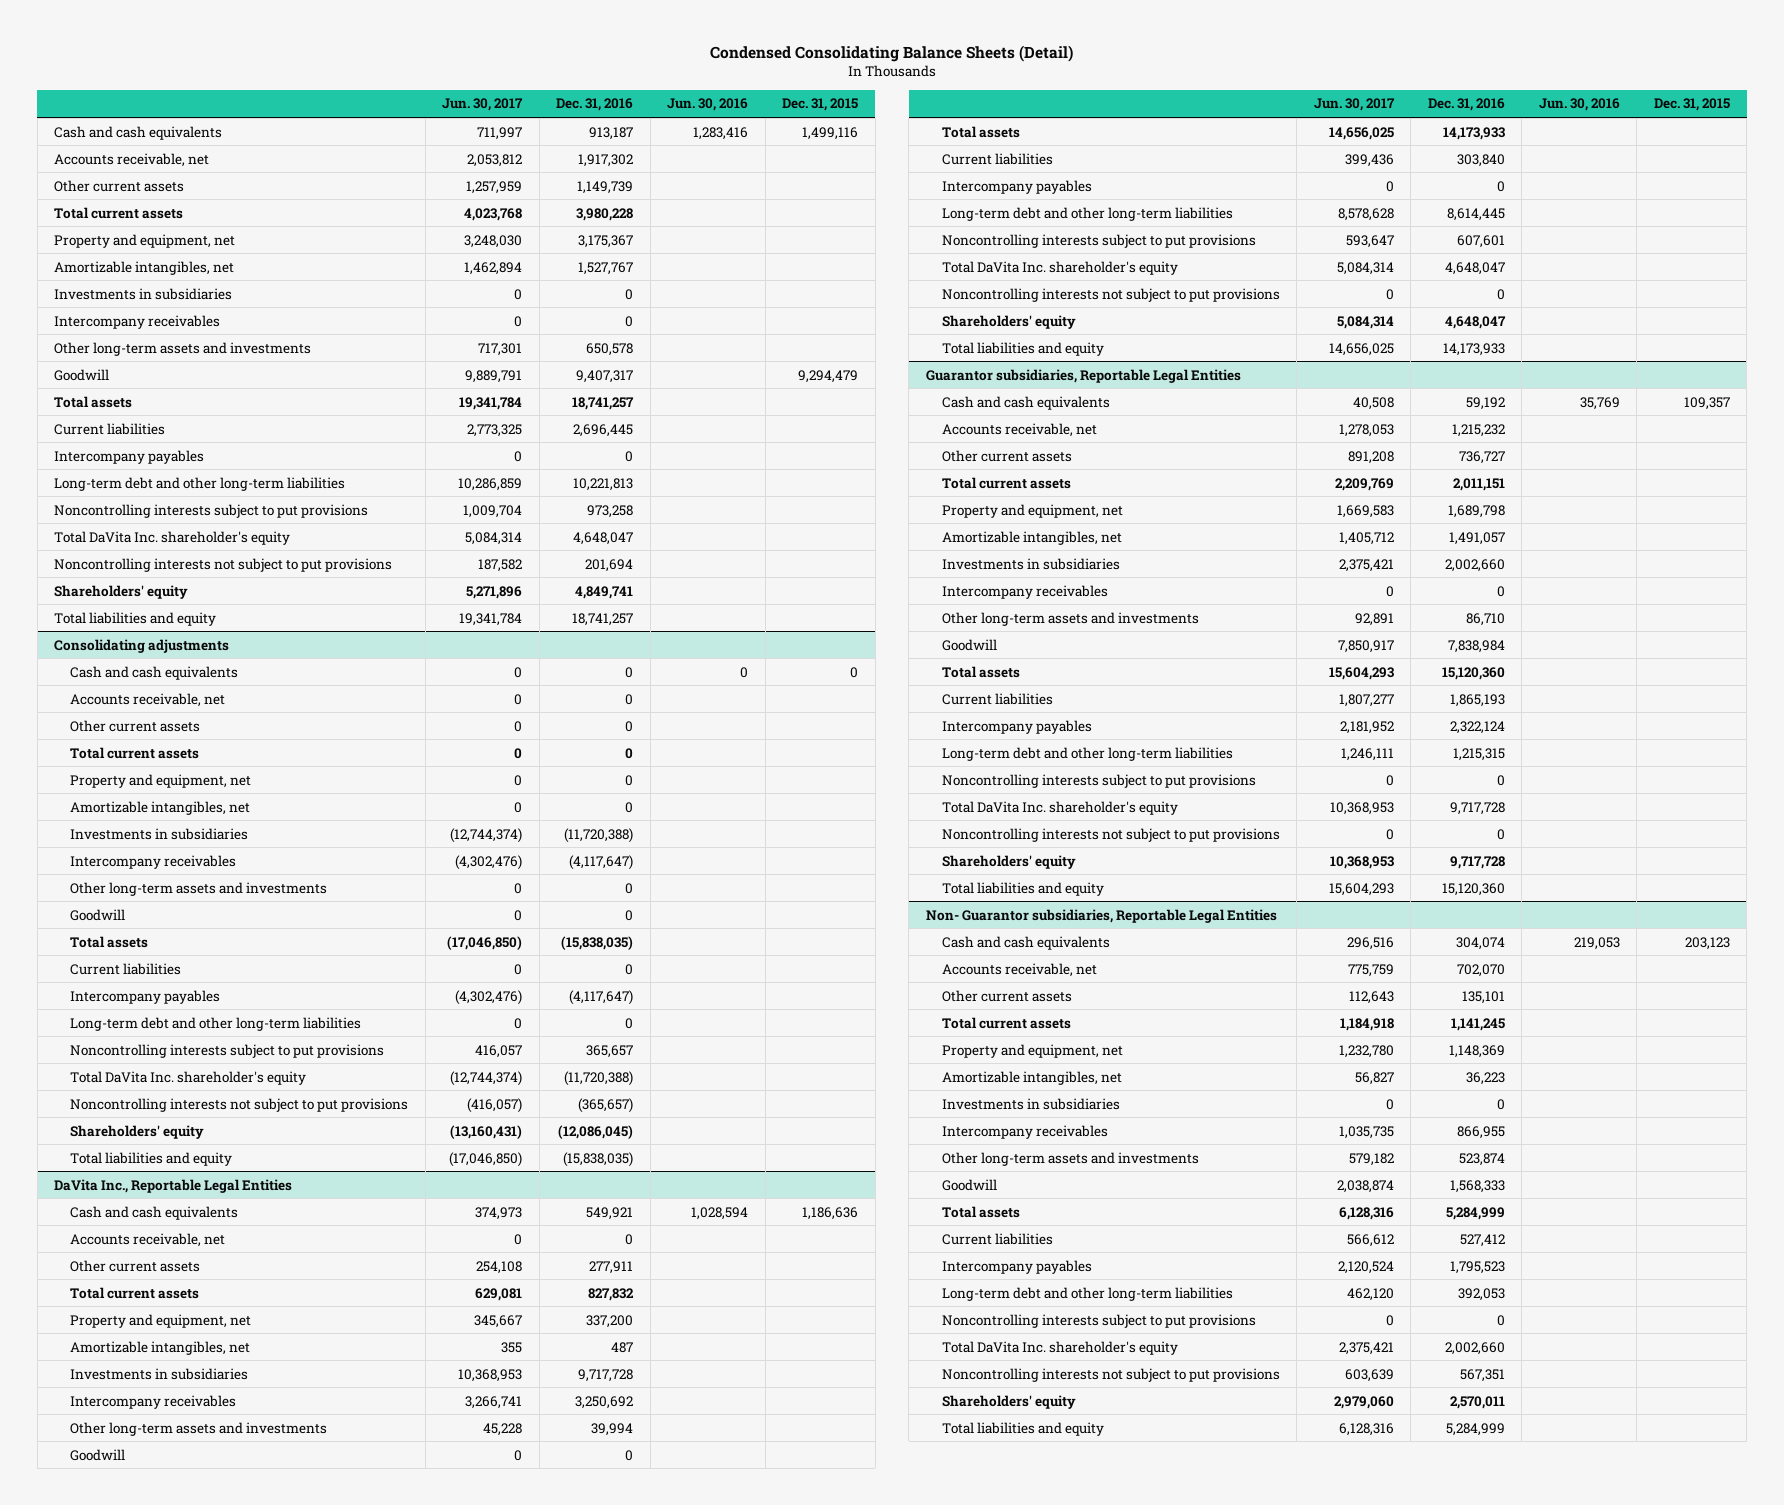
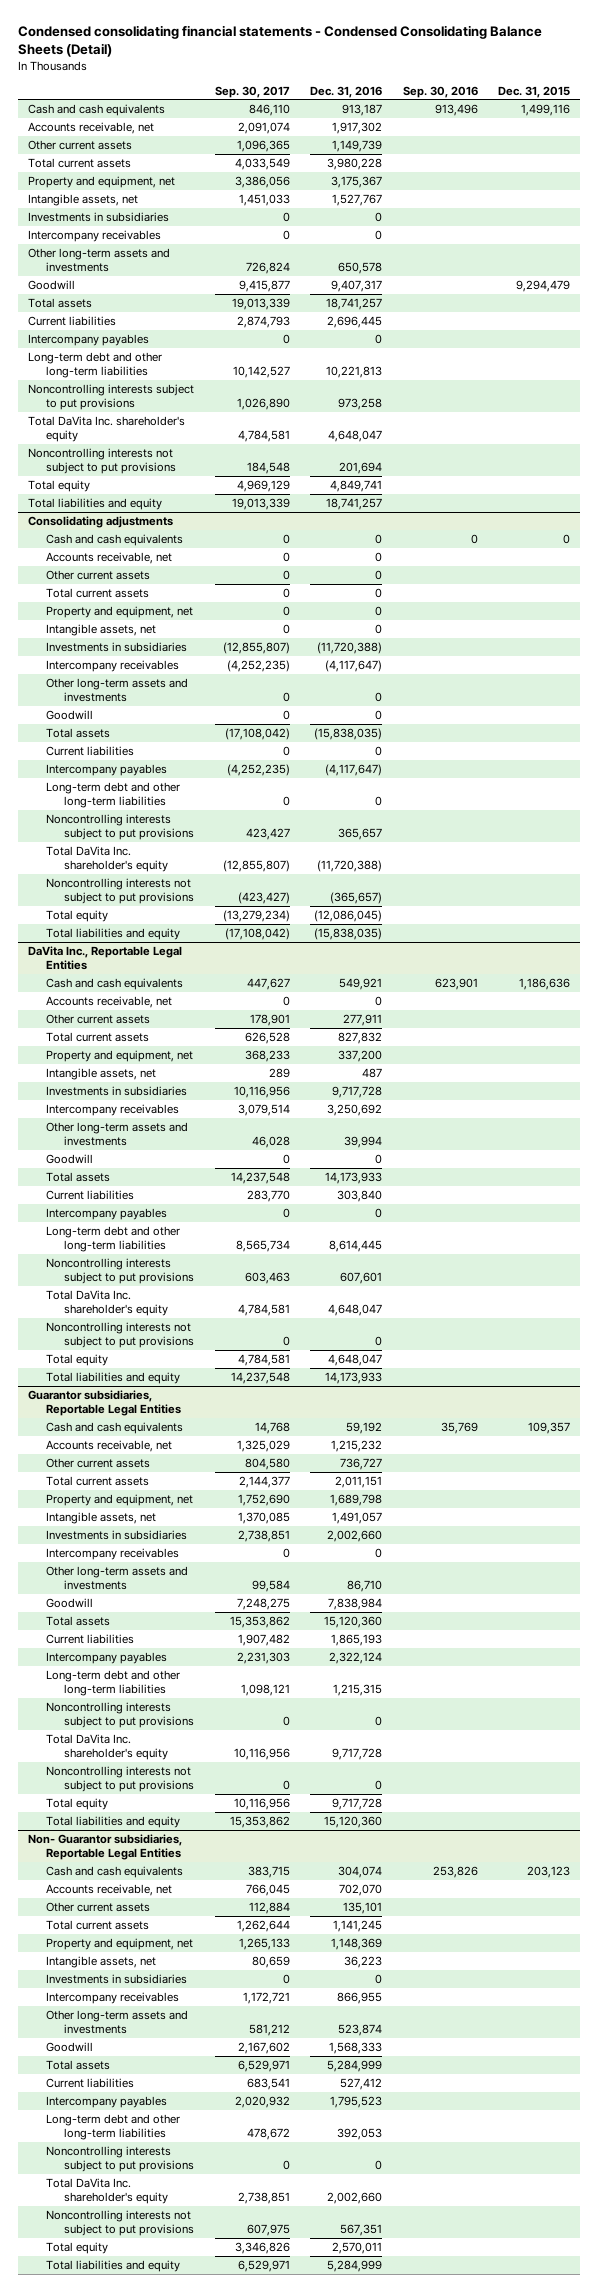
- Condensed Consolidating Balance Sheets (Detail)
+ Condensed consolidating financial statements - Condensed Consolidating Balance Sheets (Detail)
- | Jun. 30, 2017 | Dec. 31, 2016 | Jun. 30, 2016 | Dec. 31, 2015
+ | Sep. 30, 2017 | Dec. 31, 2016 | Sep. 30, 2016 | Dec. 31, 2015
- Amortizable intangibles, net | 1,462,894 | 1,527,767 | |
+ Intangible assets, net | 1,451,033 | 1,527,767 | |
- Shareholders' equity | 5,271,896 | 4,849,741 | |
+ Total equity | 4,969,129 | 4,849,741 | |
@ Consolidating adjustments
- Amortizable intangibles, net | 0 | 0 | |
+ Intangible assets, net | 0 | 0 | |
- Shareholders' equity | (13,160,431) | (12,086,045) | |
+ Total equity | (13,279,234) | (12,086,045) | |
@ DaVita Inc., Reportable Legal Entities
- Amortizable intangibles, net | 355 | 487 | |
+ Intangible assets, net | 289 | 487 | |
- Shareholders' equity | 5,084,314 | 4,648,047 | |
+ Total equity | 4,784,581 | 4,648,047 | |
@ Guarantor subsidiaries, Reportable Legal Entities
- Amortizable intangibles, net | 1,405,712 | 1,491,057 | |
+ Intangible assets, net | 1,370,085 | 1,491,057 | |
- Shareholders' equity | 10,368,953 | 9,717,728 | |
+ Total equity | 10,116,956 | 9,717,728 | |
@ Non- Guarantor subsidiaries, Reportable Legal Entities
- Amortizable intangibles, net | 56,827 | 36,223 | |
+ Intangible assets, net | 80,659 | 36,223 | |
- Shareholders' equity | 2,979,060 | 2,570,011 | |
+ Total equity | 3,346,826 | 2,570,011 | |

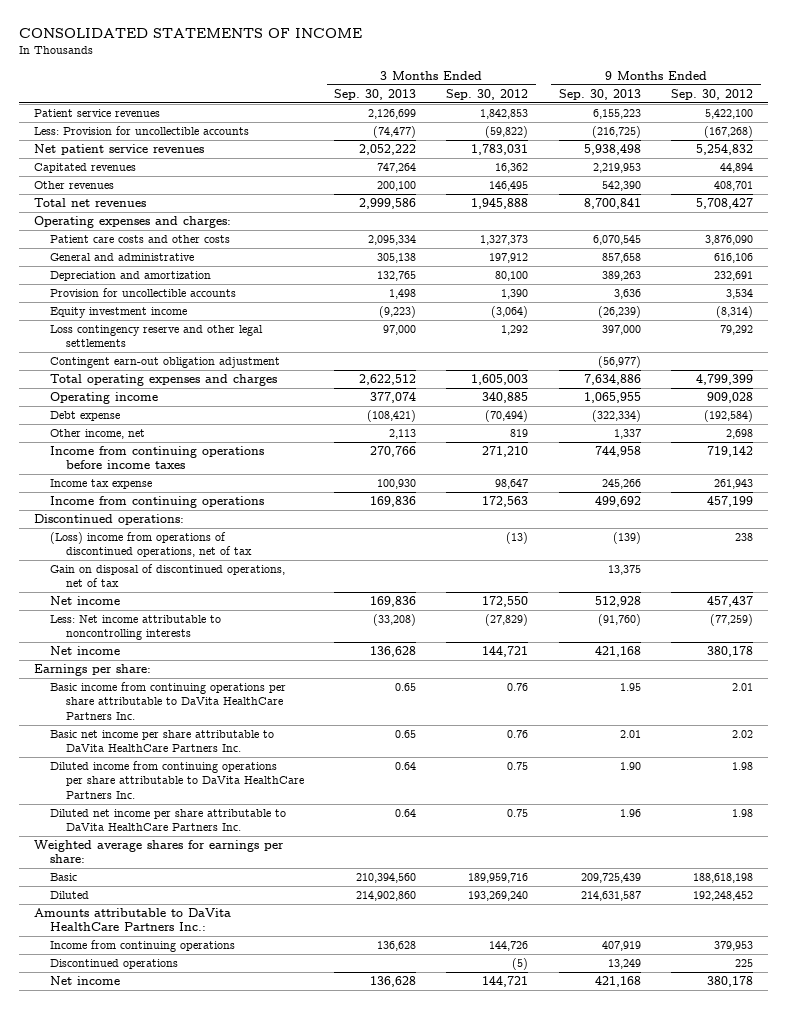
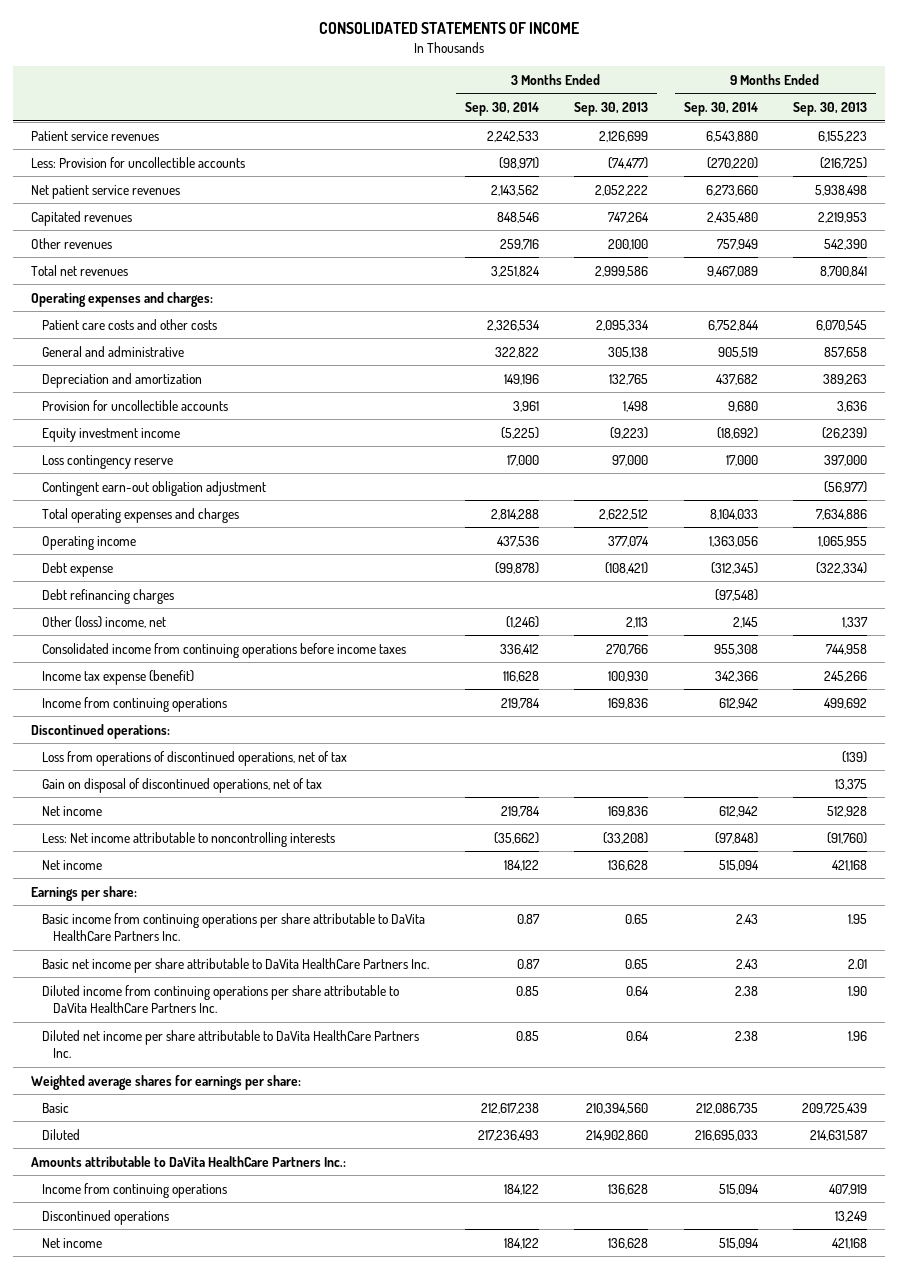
- | 3 Months Ended Sep. 30, 2013 | 3 Months Ended Sep. 30, 2012 | 9 Months Ended Sep. 30, 2013 | 9 Months Ended Sep. 30, 2012
+ | 3 Months Ended Sep. 30, 2014 | 3 Months Ended Sep. 30, 2013 | 9 Months Ended Sep. 30, 2014 | 9 Months Ended Sep. 30, 2013
- Loss contingency reserve and other legal settlements | 97,000 | 1,292 | 397,000 | 79,292
+ Loss contingency reserve | 17,000 | 97,000 | 17,000 | 397,000
- Other income, net | 2,113 | 819 | 1,337 | 2,698
- Income from continuing operations before income taxes | 270,766 | 271,210 | 744,958 | 719,142
- Income tax expense | 100,930 | 98,647 | 245,266 | 261,943
+ Debt refinancing charges | | | (97,548) |
+ Other (loss) income, net | (1,246) | 2,113 | 2,145 | 1,337
+ Consolidated income from continuing operations before income taxes | 336,412 | 270,766 | 955,308 | 744,958
+ Income tax expense (benefit) | 116,628 | 100,930 | 342,366 | 245,266
- (Loss) income from operations of discontinued operations, net of tax | | (13) | (139) | 238
+ Loss from operations of discontinued operations, net of tax | | | | (139)

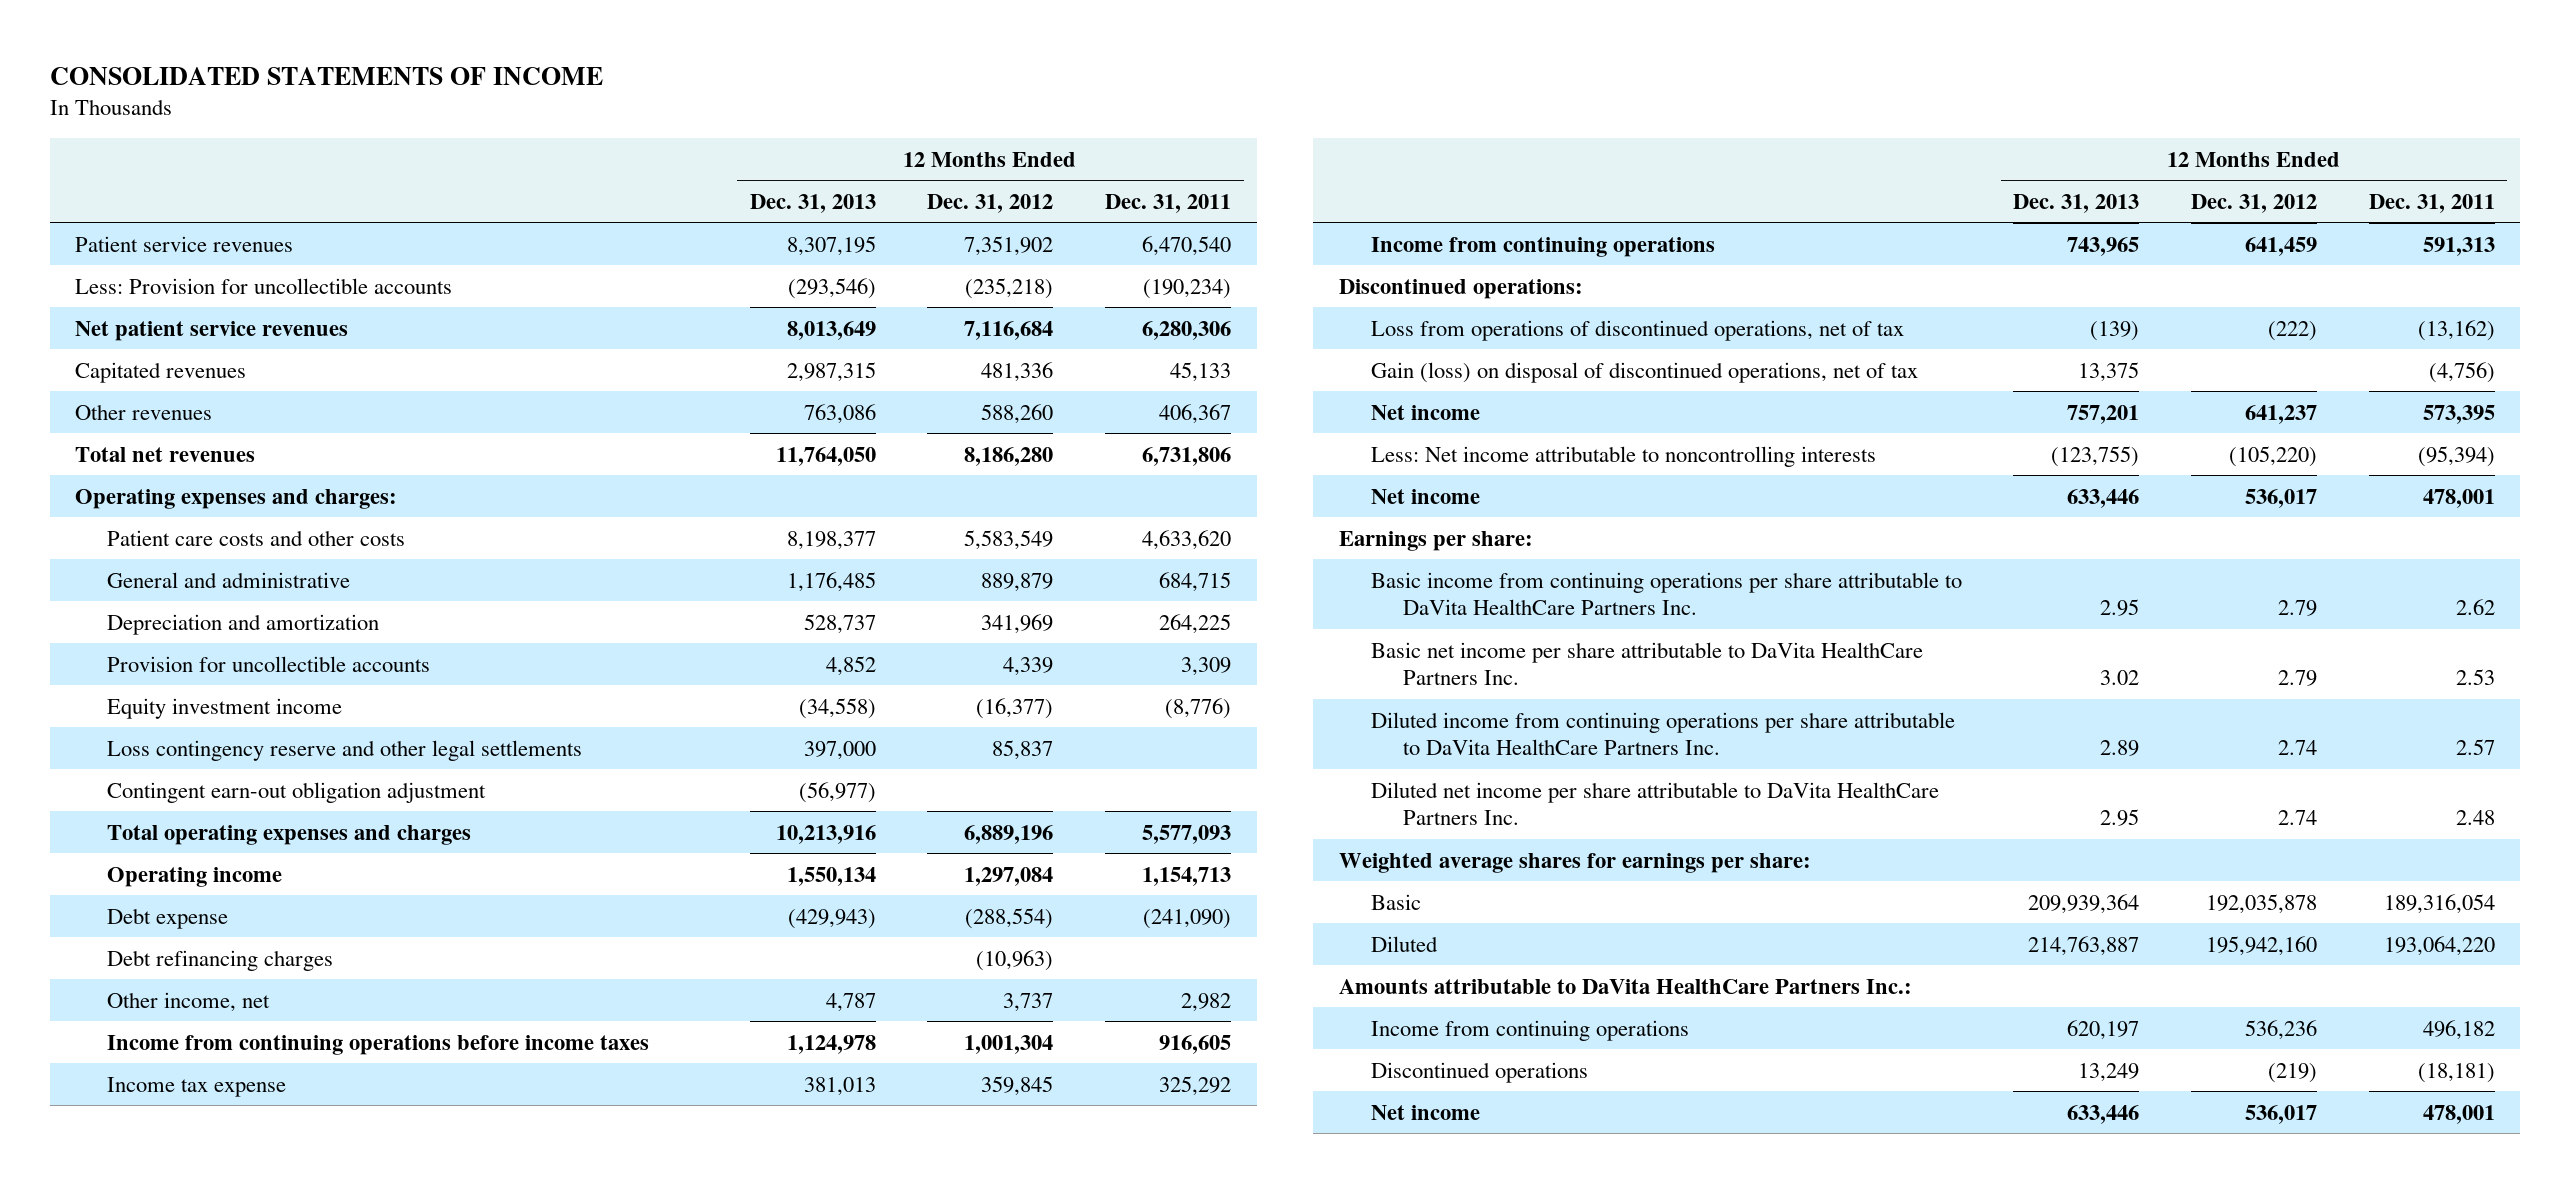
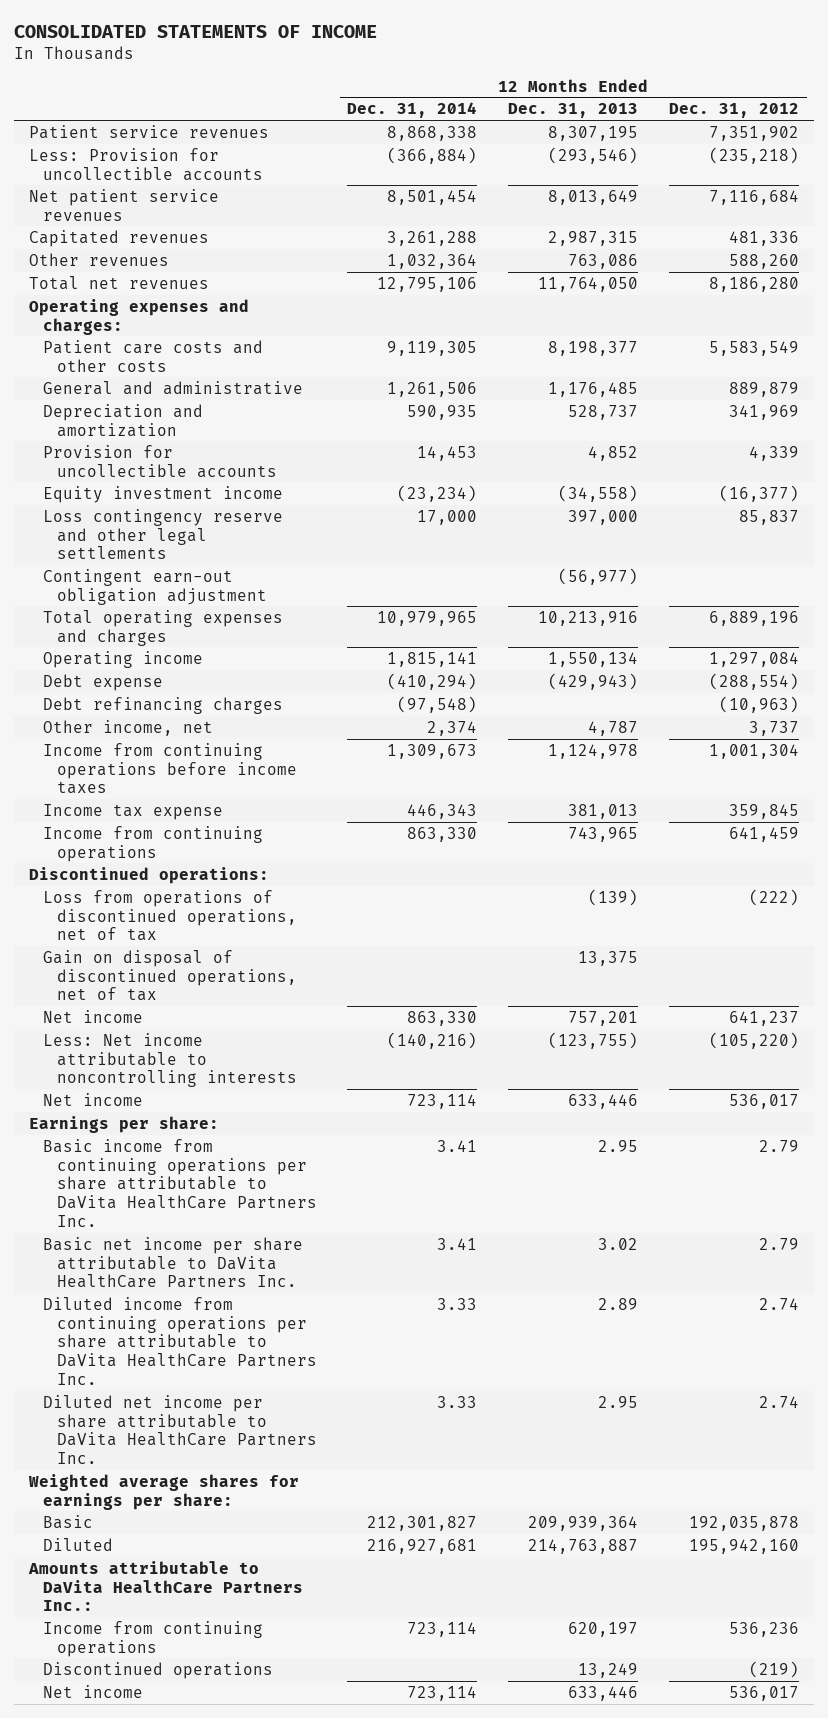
- | 12 Months Ended Dec. 31, 2013 | 12 Months Ended Dec. 31, 2012 | 12 Months Ended Dec. 31, 2011
+ | 12 Months Ended Dec. 31, 2014 | 12 Months Ended Dec. 31, 2013 | 12 Months Ended Dec. 31, 2012
- Gain (loss) on disposal of discontinued operations, net of tax | 13,375 | | (4,756)
+ Gain on disposal of discontinued operations, net of tax | | 13,375 |

